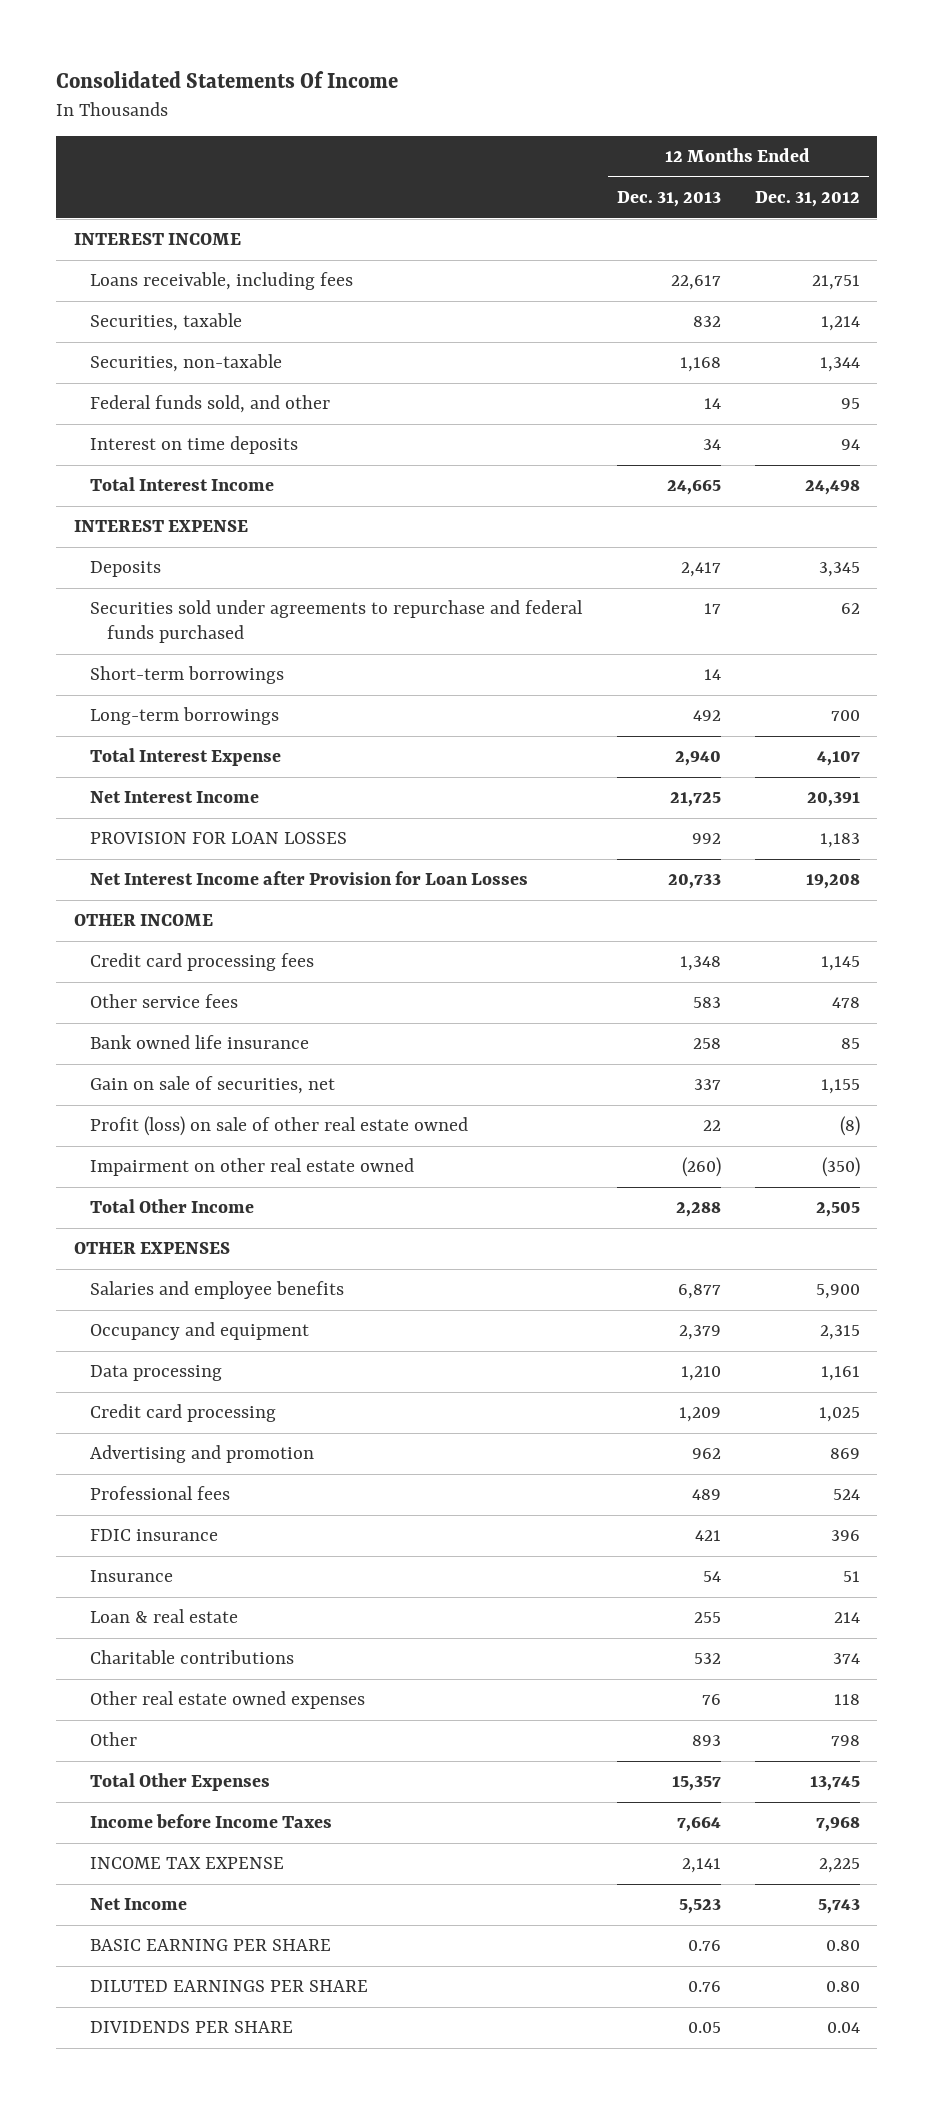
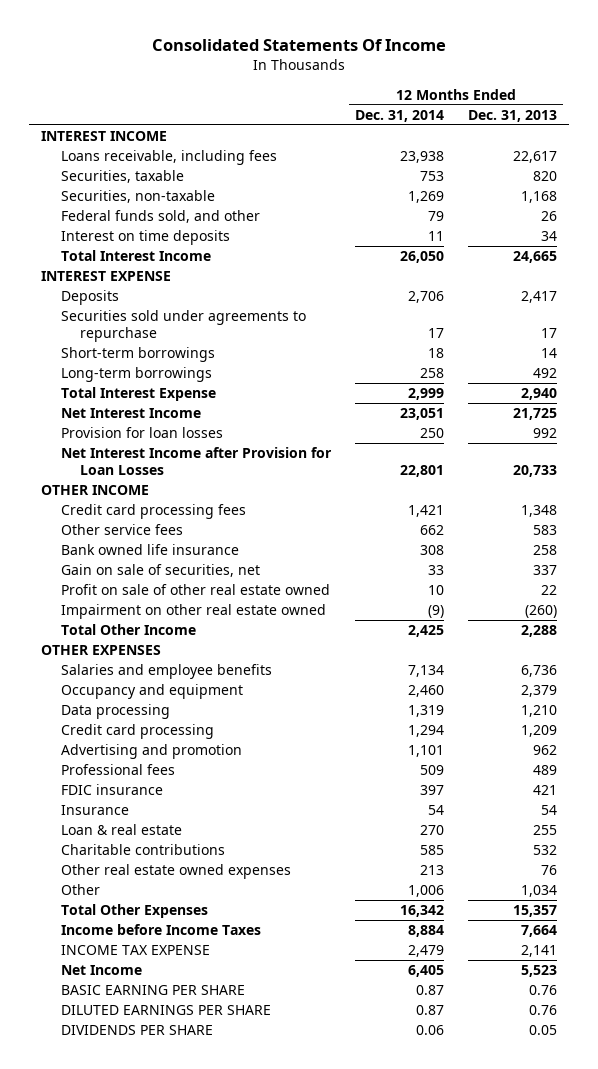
- | 12 Months Ended Dec. 31, 2013 | 12 Months Ended Dec. 31, 2012
+ | 12 Months Ended Dec. 31, 2014 | 12 Months Ended Dec. 31, 2013
- Securities, taxable | 832 | 1,214
+ Securities, taxable | 753 | 820
- Federal funds sold, and other | 14 | 95
+ Federal funds sold, and other | 79 | 26
- Securities sold under agreements to repurchase and federal funds purchased | 17 | 62
+ Securities sold under agreements to repurchase | 17 | 17
- PROVISION FOR LOAN LOSSES | 992 | 1,183
+ Provision for loan losses | 250 | 992
- Profit (loss) on sale of other real estate owned | 22 | (8)
+ Profit on sale of other real estate owned | 10 | 22
- Salaries and employee benefits | 6,877 | 5,900
+ Salaries and employee benefits | 7,134 | 6,736
- Other | 893 | 798
+ Other | 1,006 | 1,034

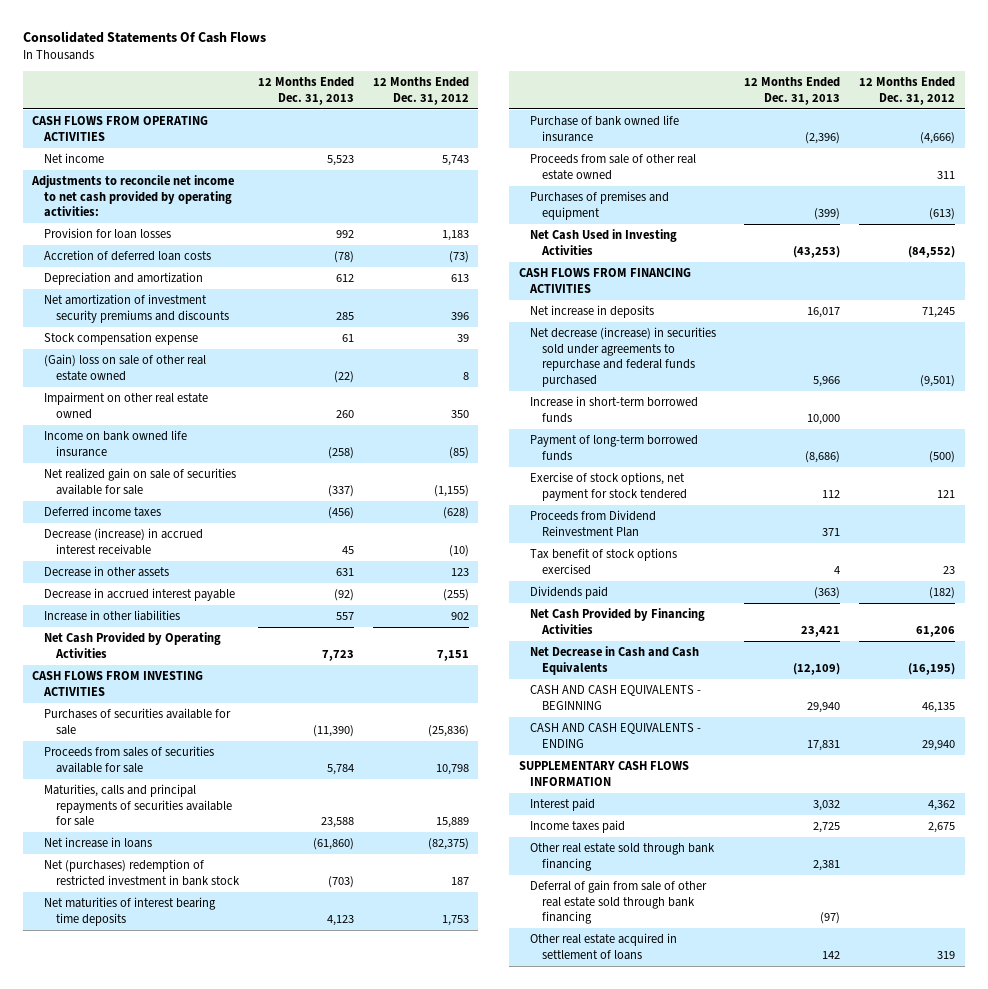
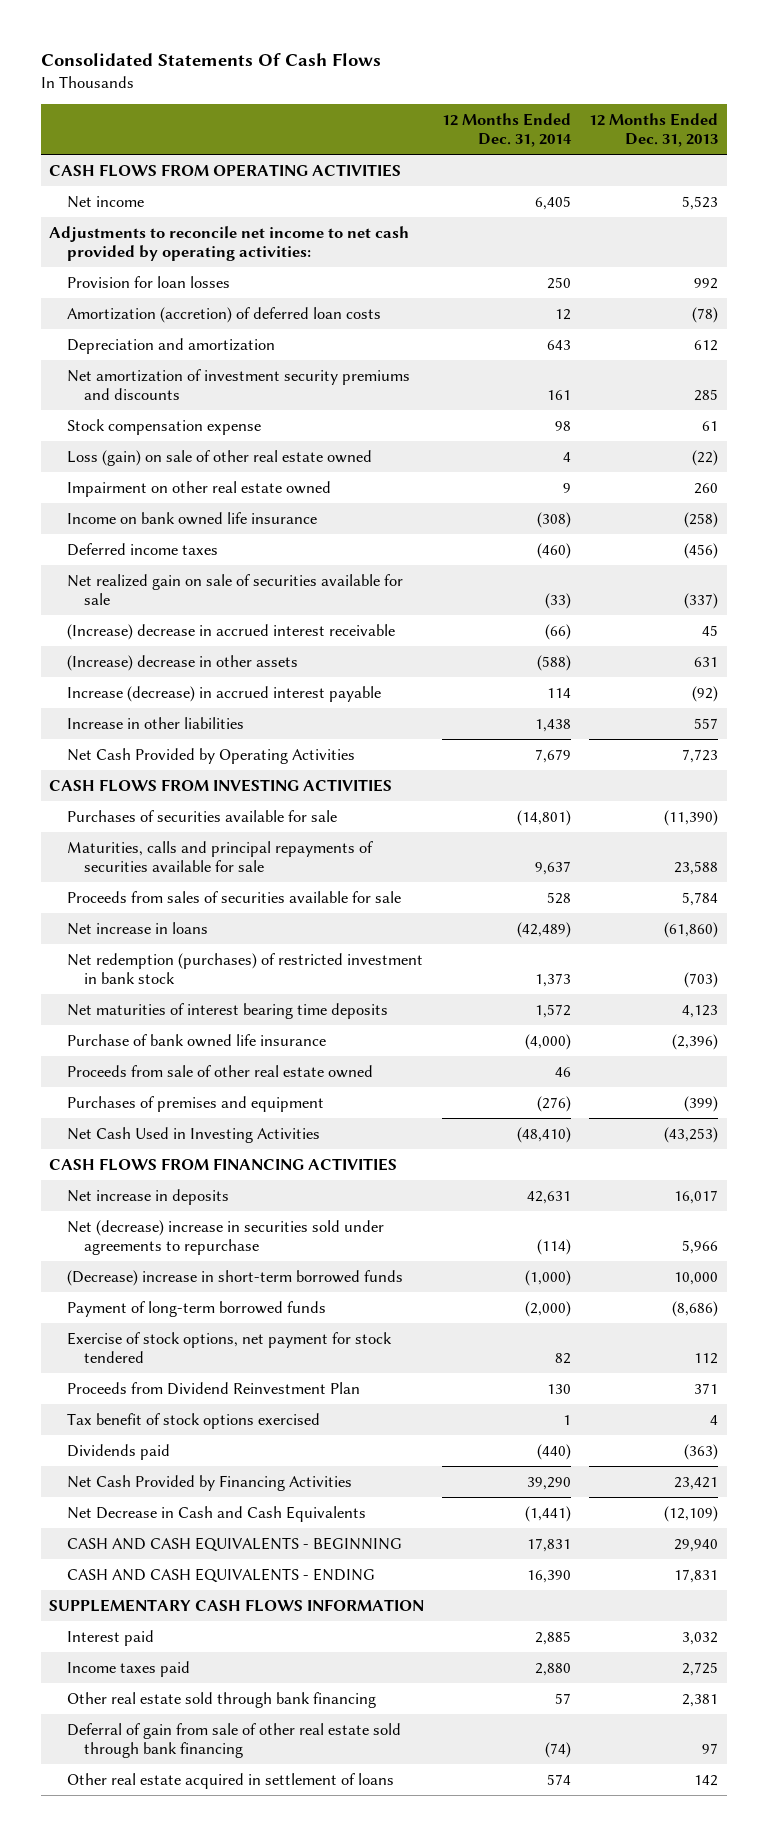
- | 12 Months Ended Dec. 31, 2013 | 12 Months Ended Dec. 31, 2012
+ | 12 Months Ended Dec. 31, 2014 | 12 Months Ended Dec. 31, 2013
- Accretion of deferred loan costs | (78) | (73)
+ Amortization (accretion) of deferred loan costs | 12 | (78)
- (Gain) loss on sale of other real estate owned | (22) | 8
+ Loss (gain) on sale of other real estate owned | 4 | (22)
- Decrease (increase) in accrued interest receivable | 45 | (10)
- Decrease in other assets | 631 | 123
- Decrease in accrued interest payable | (92) | (255)
moved down: Net realized gain on sale of securities available for sale | (33) | (337)
+ (Increase) decrease in accrued interest receivable | (66) | 45
+ (Increase) decrease in other assets | (588) | 631
+ Increase (decrease) in accrued interest payable | 114 | (92)
moved down: Proceeds from sales of securities available for sale | 528 | 5,784
- Net (purchases) redemption of restricted investment in bank stock | (703) | 187
+ Net redemption (purchases) of restricted investment in bank stock | 1,373 | (703)
- Net decrease (increase) in securities sold under agreements to repurchase and federal funds purchased | 5,966 | (9,501)
- Increase in short-term borrowed funds | 10,000 |
+ Net (decrease) increase in securities sold under agreements to repurchase | (114) | 5,966
+ (Decrease) increase in short-term borrowed funds | (1,000) | 10,000
- Deferral of gain from sale of other real estate sold through bank financing | (97) |
+ Deferral of gain from sale of other real estate sold through bank financing | (74) | 97

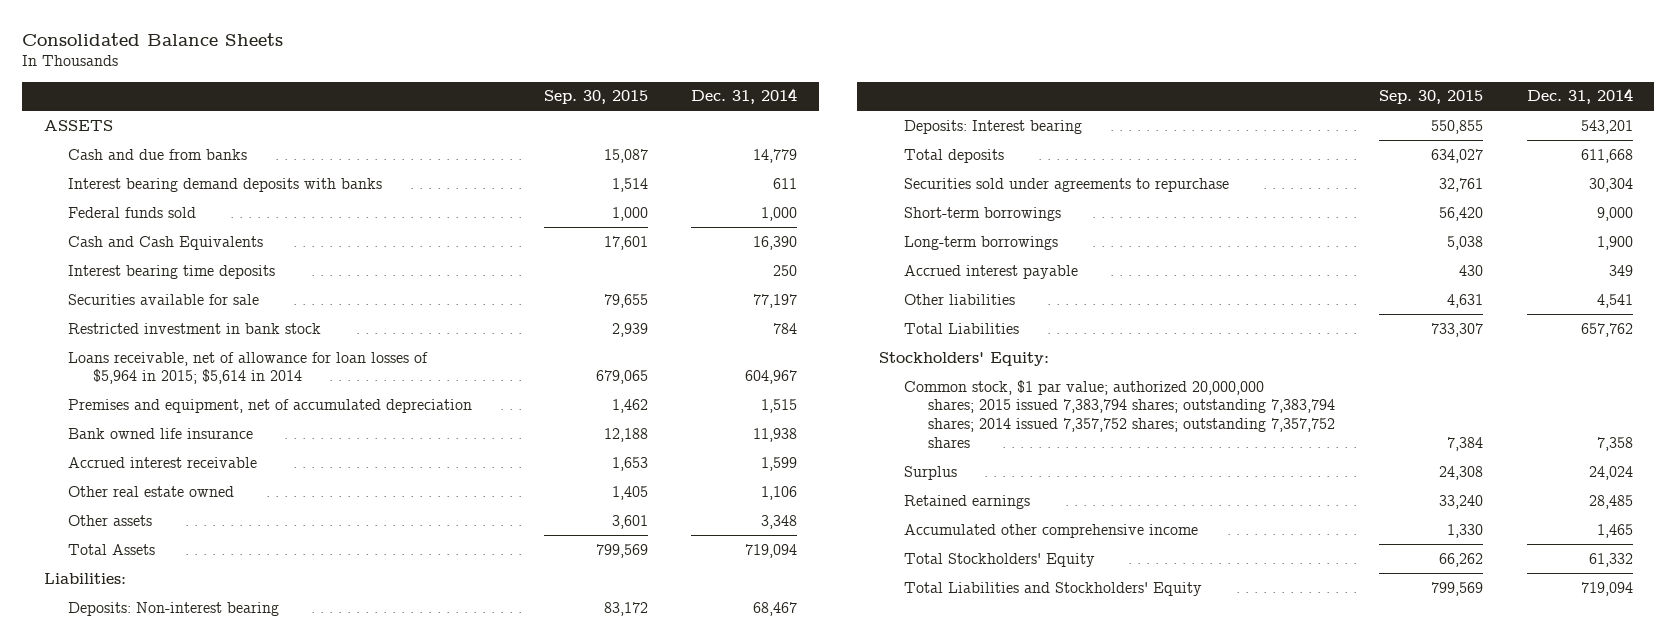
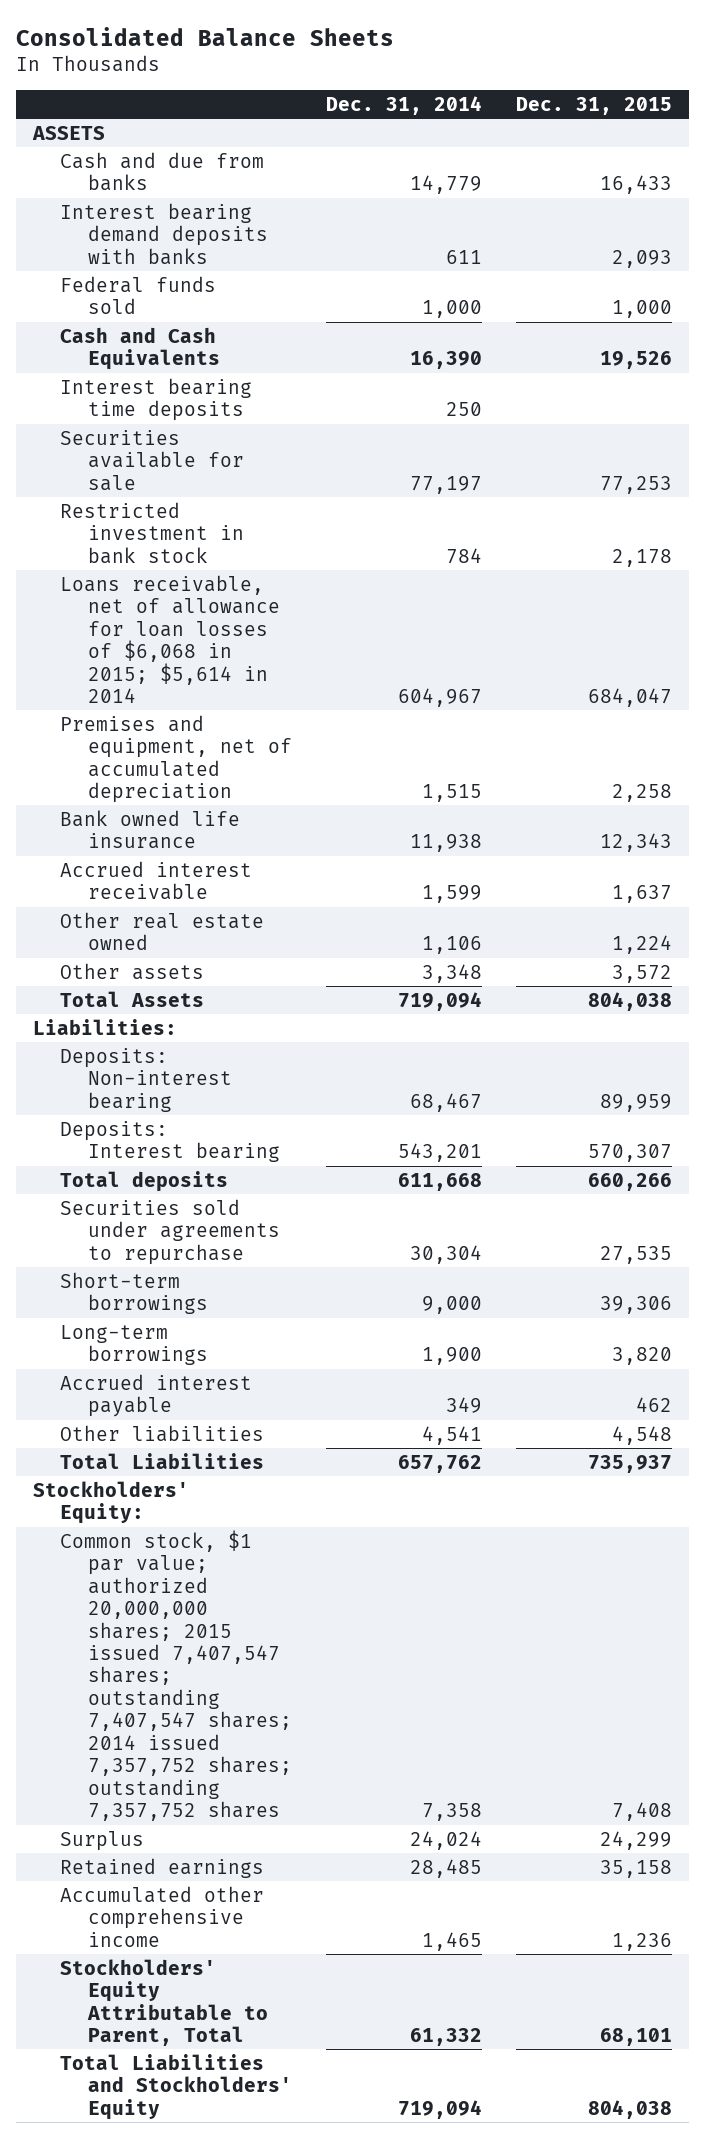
- | Sep. 30, 2015 | Dec. 31, 2014
+ | Dec. 31, 2014 | Dec. 31, 2015
- Loans receivable, net of allowance for loan losses of $5,964 in 2015; $5,614 in 2014 | 679,065 | 604,967
+ Loans receivable, net of allowance for loan losses of $6,068 in 2015; $5,614 in 2014 | 604,967 | 684,047
- Common stock, $1 par value; authorized 20,000,000 shares; 2015 issued 7,383,794 shares; outstanding 7,383,794 shares; 2014 issued 7,357,752 shares; outstanding 7,357,752 shares | 7,384 | 7,358
+ Common stock, $1 par value; authorized 20,000,000 shares; 2015 issued 7,407,547 shares; outstanding 7,407,547 shares; 2014 issued 7,357,752 shares; outstanding 7,357,752 shares | 7,358 | 7,408
- Total Stockholders' Equity | 66,262 | 61,332
+ Stockholders' Equity Attributable to Parent, Total | 61,332 | 68,101

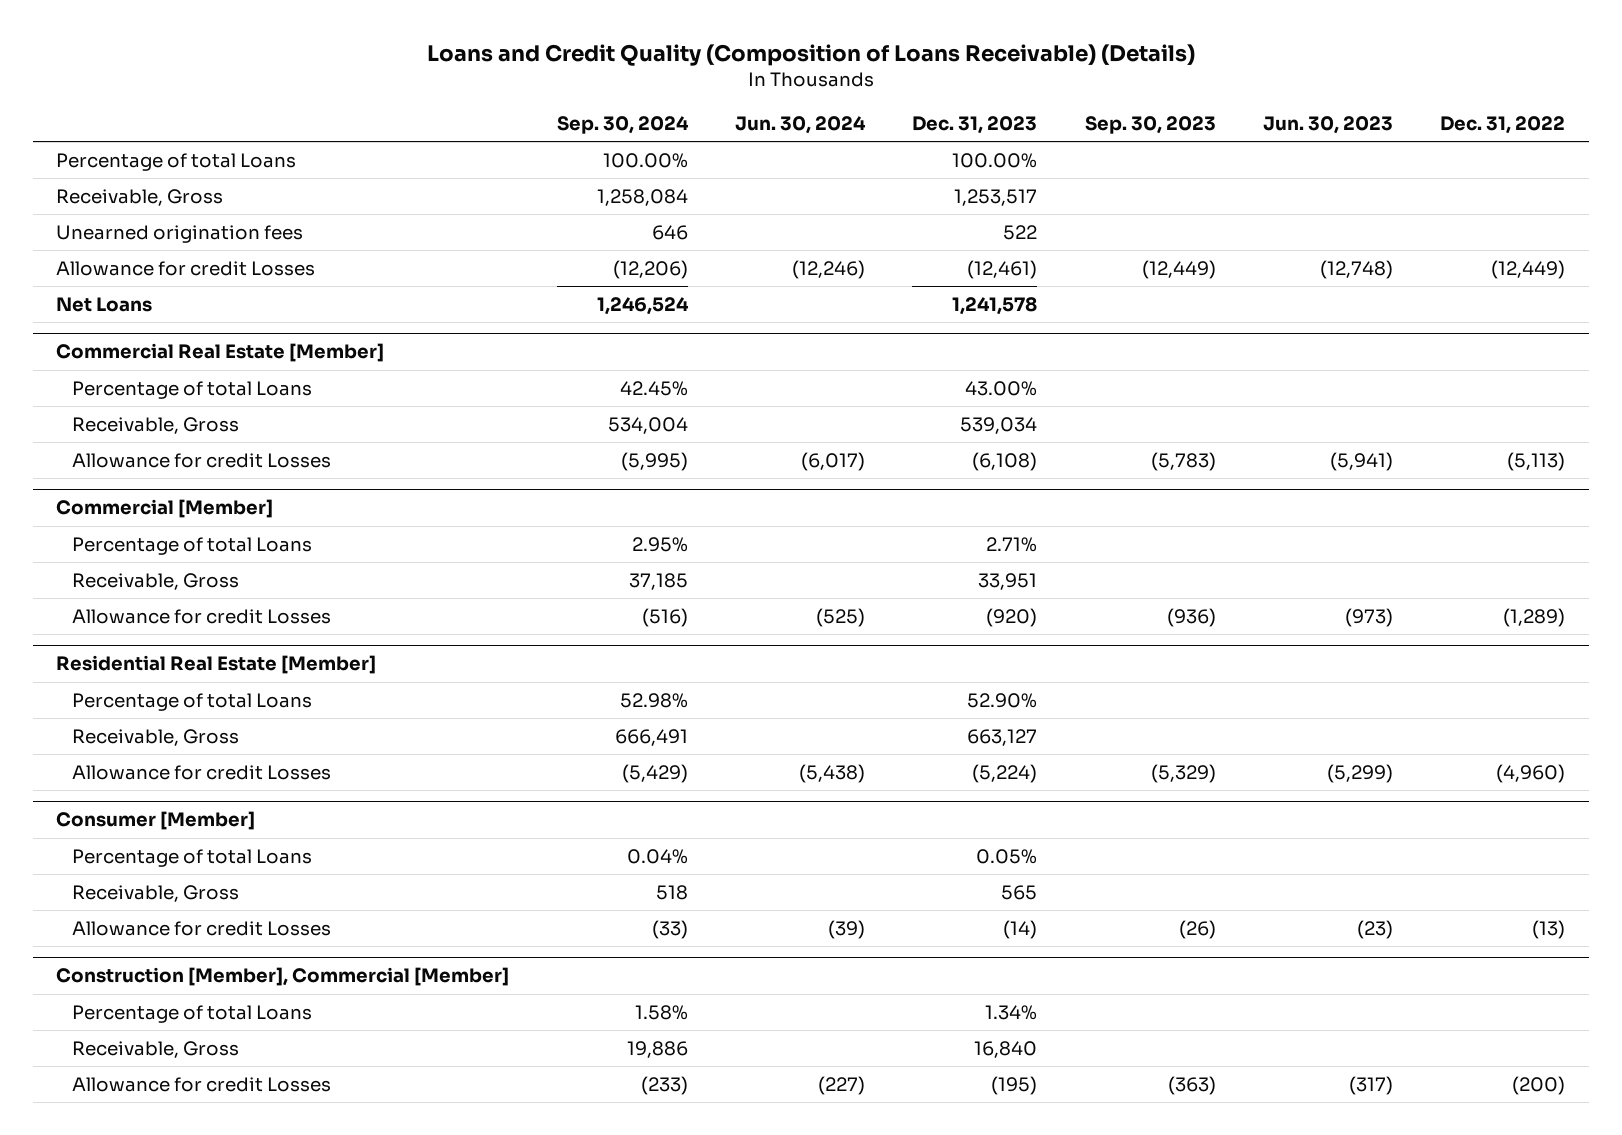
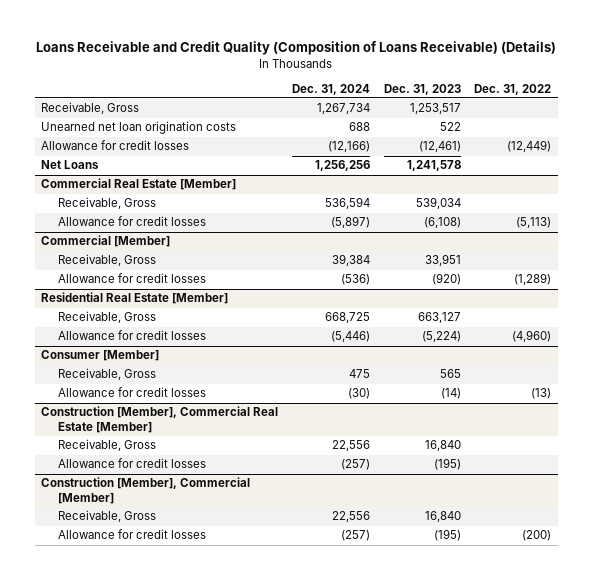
- Loans and Credit Quality (Composition of Loans Receivable) (Details)
+ Loans Receivable and Credit Quality (Composition of Loans Receivable) (Details)
- | Sep. 30, 2024 | Jun. 30, 2024 | Dec. 31, 2023 | Sep. 30, 2023 | Jun. 30, 2023 | Dec. 31, 2022
+ | Dec. 31, 2024 | Dec. 31, 2023 | Dec. 31, 2022
- Percentage of total Loans | 100.00% | | 100.00% | | |
- Unearned origination fees | 646 | | 522 | | |
- Allowance for credit Losses | (12,206) | (12,246) | (12,461) | (12,449) | (12,748) | (12,449)
+ Unearned net loan origination costs | 688 | 522 |
+ Allowance for credit losses | (12,166) | (12,461) | (12,449)
@ Commercial Real Estate [Member]
- Percentage of total Loans | 42.45% | | 43.00% | | |
- Allowance for credit Losses | (5,995) | (6,017) | (6,108) | (5,783) | (5,941) | (5,113)
+ Allowance for credit losses | (5,897) | (6,108) | (5,113)
@ Commercial [Member]
- Percentage of total Loans | 2.95% | | 2.71% | | |
- Allowance for credit Losses | (516) | (525) | (920) | (936) | (973) | (1,289)
+ Allowance for credit losses | (536) | (920) | (1,289)
@ Residential Real Estate [Member]
- Percentage of total Loans | 52.98% | | 52.90% | | |
- Allowance for credit Losses | (5,429) | (5,438) | (5,224) | (5,329) | (5,299) | (4,960)
+ Allowance for credit losses | (5,446) | (5,224) | (4,960)
@ Consumer [Member]
- Percentage of total Loans | 0.04% | | 0.05% | | |
- Allowance for credit Losses | (33) | (39) | (14) | (26) | (23) | (13)
+ Allowance for credit losses | (30) | (14) | (13)
+ Construction [Member], Commercial Real Estate [Member]
+ Receivable, Gross | 22,556 | 16,840 |
+ Allowance for credit losses | (257) | (195) |
@ Construction [Member], Commercial [Member]
- Percentage of total Loans | 1.58% | | 1.34% | | |
- Allowance for credit Losses | (233) | (227) | (195) | (363) | (317) | (200)
+ Allowance for credit losses | (257) | (195) | (200)

